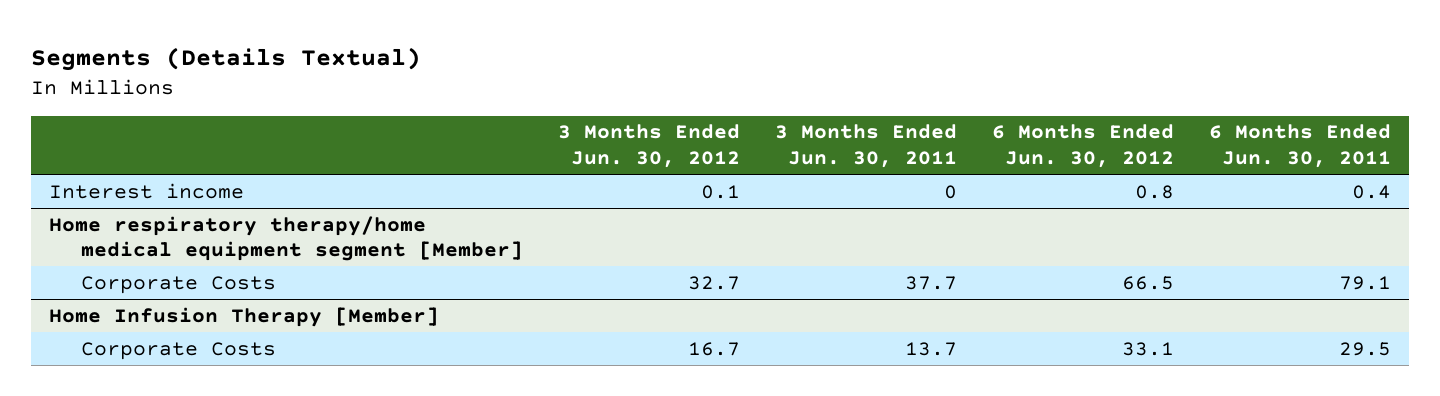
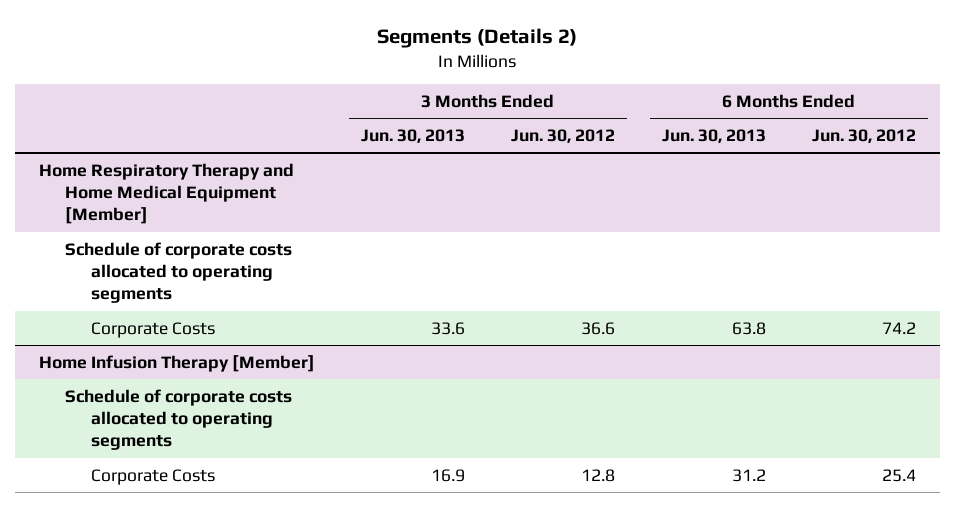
- Segments (Details Textual)
+ Segments (Details 2)
- | 3 Months Ended Jun. 30, 2012 | 3 Months Ended Jun. 30, 2011 | 6 Months Ended Jun. 30, 2012 | 6 Months Ended Jun. 30, 2011
+ | 3 Months Ended Jun. 30, 2013 | 3 Months Ended Jun. 30, 2012 | 6 Months Ended Jun. 30, 2013 | 6 Months Ended Jun. 30, 2012
- Interest income | 0.1 | 0 | 0.8 | 0.4
- Home respiratory therapy/home medical equipment segment [Member]
- Corporate Costs | 32.7 | 37.7 | 66.5 | 79.1
+ Home Respiratory Therapy and Home Medical Equipment [Member]
+ Schedule of corporate costs allocated to operating segments
+ Corporate Costs | 33.6 | 36.6 | 63.8 | 74.2
@ Home Infusion Therapy [Member]
- Corporate Costs | 16.7 | 13.7 | 33.1 | 29.5
+ Schedule of corporate costs allocated to operating segments
+ Corporate Costs | 16.9 | 12.8 | 31.2 | 25.4

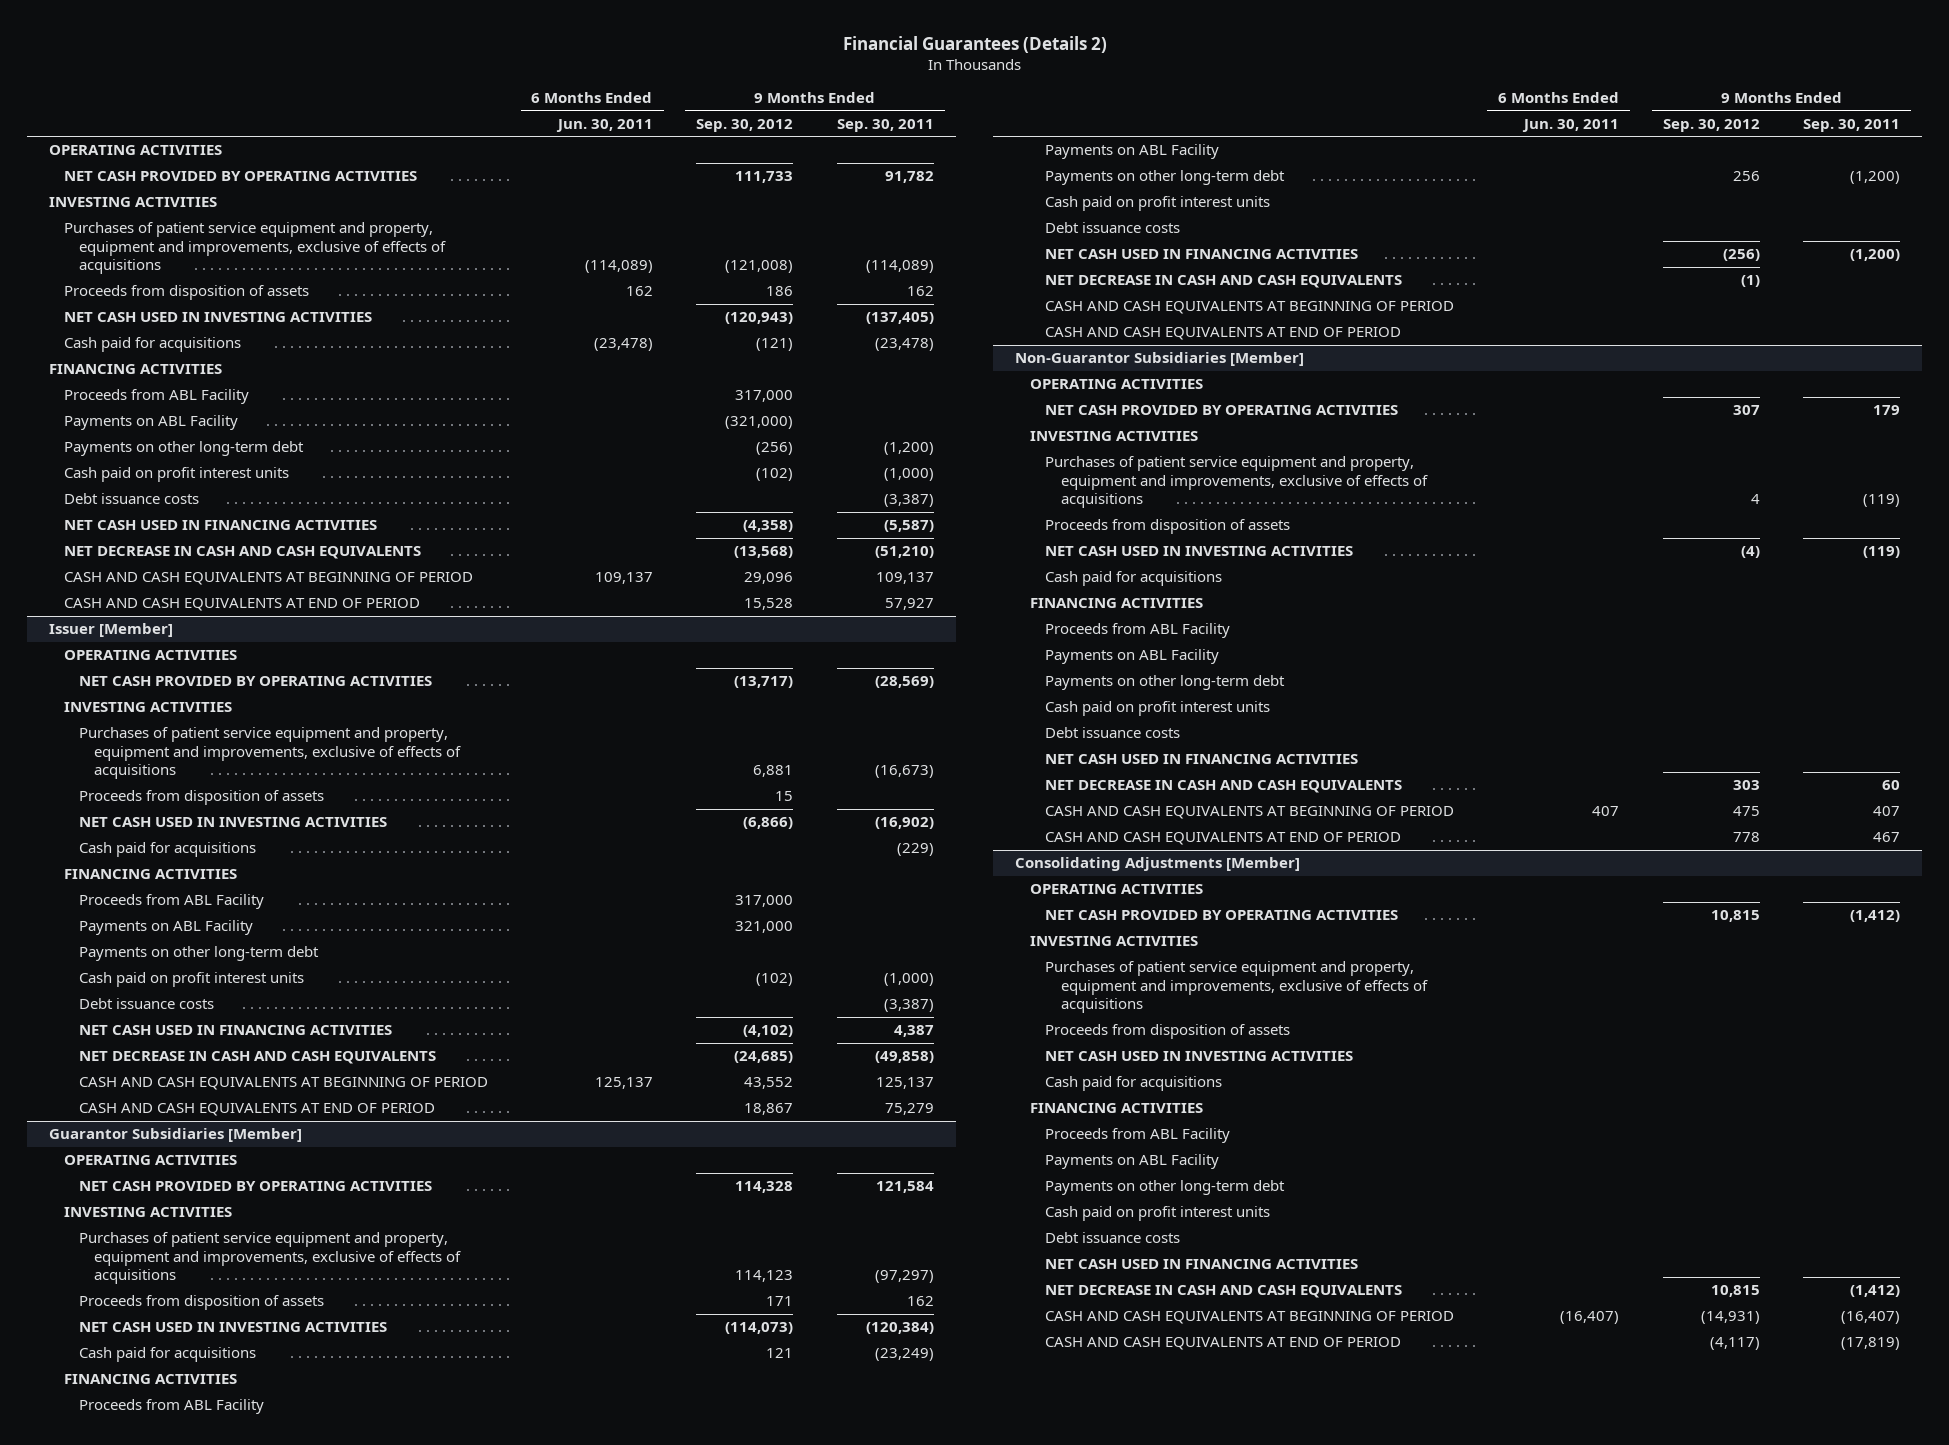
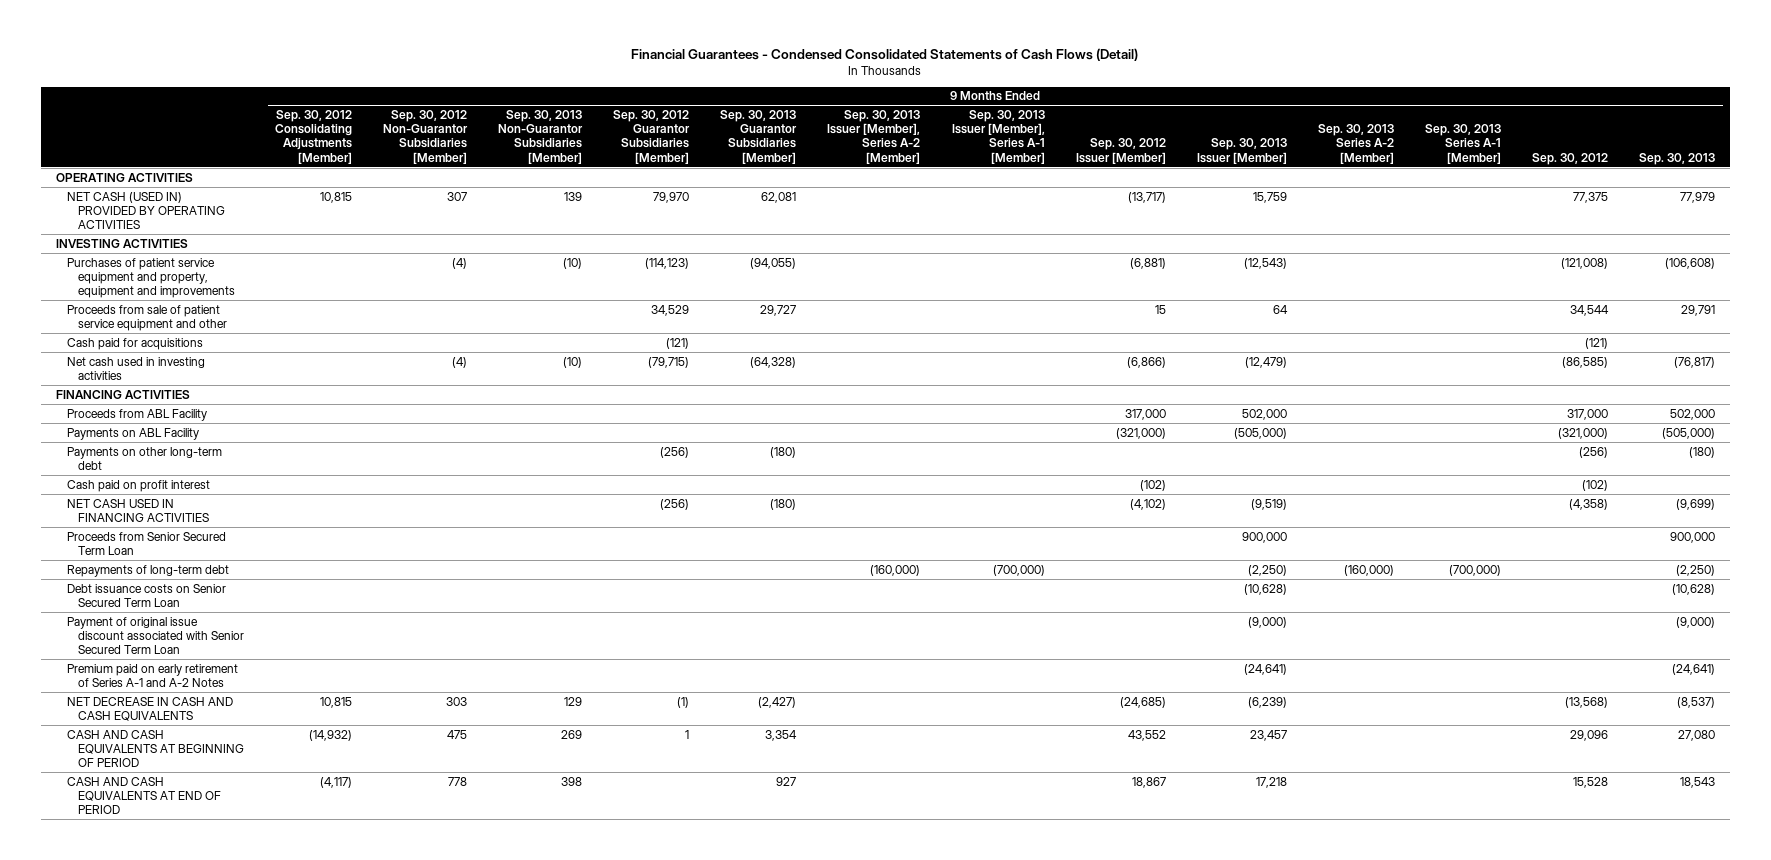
- Financial Guarantees (Details 2)
+ Financial Guarantees - Condensed Consolidated Statements of Cash Flows (Detail)
- | 6 Months Ended Jun. 30, 2011 | 9 Months Ended Sep. 30, 2012 | 9 Months Ended Sep. 30, 2011
+ | 9 Months Ended Sep. 30, 2012 Consolidating Adjustments [Member] | 9 Months Ended Sep. 30, 2012 Non-Guarantor Subsidiaries [Member] | 9 Months Ended Sep. 30, 2013 Non-Guarantor Subsidiaries [Member] | 9 Months Ended Sep. 30, 2012 Guarantor Subsidiaries [Member] | 9 Months Ended Sep. 30, 2013 Guarantor Subsidiaries [Member] | 9 Months Ended Sep. 30, 2013 Issuer [Member], Series A-2 [Member] | 9 Months Ended Sep. 30, 2013 Issuer [Member], Series A-1 [Member] | 9 Months Ended Sep. 30, 2012 Issuer [Member] | 9 Months Ended Sep. 30, 2013 Issuer [Member] | 9 Months Ended Sep. 30, 2013 Series A-2 [Member] | 9 Months Ended Sep. 30, 2013 Series A-1 [Member] | 9 Months Ended Sep. 30, 2012 | 9 Months Ended Sep. 30, 2013
- NET CASH PROVIDED BY OPERATING ACTIVITIES | | 111,733 | 91,782
+ NET CASH (USED IN) PROVIDED BY OPERATING ACTIVITIES | 10,815 | 307 | 139 | 79,970 | 62,081 | | | (13,717) | 15,759 | | | 77,375 | 77,979
- Purchases of patient service equipment and property, equipment and improvements, exclusive of effects of acquisitions | (114,089) | (121,008) | (114,089)
- Proceeds from disposition of assets | 162 | 186 | 162
- NET CASH USED IN INVESTING ACTIVITIES | | (120,943) | (137,405)
+ Purchases of patient service equipment and property, equipment and improvements | | (4) | (10) | (114,123) | (94,055) | | | (6,881) | (12,543) | | | (121,008) | (106,608)
+ Proceeds from sale of patient service equipment and other | | | | 34,529 | 29,727 | | | 15 | 64 | | | 34,544 | 29,791
+ Net cash used in investing activities | | (4) | (10) | (79,715) | (64,328) | | | (6,866) | (12,479) | | | (86,585) | (76,817)
- Cash paid on profit interest units | | (102) | (1,000)
- Debt issuance costs | | | (3,387)
+ Cash paid on profit interest | | | | | | | | (102) | | | | (102) |
+ Proceeds from Senior Secured Term Loan | | | | | | | | | 900,000 | | | | 900,000
+ Repayments of long-term debt | | | | | | (160,000) | (700,000) | | (2,250) | (160,000) | (700,000) | | (2,250)
+ Debt issuance costs on Senior Secured Term Loan | | | | | | | | | (10,628) | | | | (10,628)
+ Payment of original issue discount associated with Senior Secured Term Loan | | | | | | | | | (9,000) | | | | (9,000)
+ Premium paid on early retirement of Series A-1 and A-2 Notes | | | | | | | | | (24,641) | | | | (24,641)
- Issuer [Member]
- OPERATING ACTIVITIES
- NET CASH PROVIDED BY OPERATING ACTIVITIES | | (13,717) | (28,569)
- INVESTING ACTIVITIES
- Purchases of patient service equipment and property, equipment and improvements, exclusive of effects of acquisitions | | 6,881 | (16,673)
- Proceeds from disposition of assets | | 15 |
- NET CASH USED IN INVESTING ACTIVITIES | | (6,866) | (16,902)
- Cash paid for acquisitions | | | (229)
- FINANCING ACTIVITIES
- Proceeds from ABL Facility | | 317,000 |
- Payments on ABL Facility | | 321,000 |
- Payments on other long-term debt
- Cash paid on profit interest units | | (102) | (1,000)
- Debt issuance costs | | | (3,387)
- NET CASH USED IN FINANCING ACTIVITIES | | (4,102) | 4,387
- NET DECREASE IN CASH AND CASH EQUIVALENTS | | (24,685) | (49,858)
- CASH AND CASH EQUIVALENTS AT BEGINNING OF PERIOD | 125,137 | 43,552 | 125,137
- CASH AND CASH EQUIVALENTS AT END OF PERIOD | | 18,867 | 75,279
- Guarantor Subsidiaries [Member]
- OPERATING ACTIVITIES
- NET CASH PROVIDED BY OPERATING ACTIVITIES | | 114,328 | 121,584
- INVESTING ACTIVITIES
- Purchases of patient service equipment and property, equipment and improvements, exclusive of effects of acquisitions | | 114,123 | (97,297)
- Proceeds from disposition of assets | | 171 | 162
- NET CASH USED IN INVESTING ACTIVITIES | | (114,073) | (120,384)
- Cash paid for acquisitions | | 121 | (23,249)
- FINANCING ACTIVITIES
- Proceeds from ABL Facility
- Payments on ABL Facility
- Payments on other long-term debt | | 256 | (1,200)
- Cash paid on profit interest units
- Debt issuance costs
- NET CASH USED IN FINANCING ACTIVITIES | | (256) | (1,200)
- NET DECREASE IN CASH AND CASH EQUIVALENTS | | (1) |
- CASH AND CASH EQUIVALENTS AT BEGINNING OF PERIOD
- CASH AND CASH EQUIVALENTS AT END OF PERIOD
- Non-Guarantor Subsidiaries [Member]
- OPERATING ACTIVITIES
- NET CASH PROVIDED BY OPERATING ACTIVITIES | | 307 | 179
- INVESTING ACTIVITIES
- Purchases of patient service equipment and property, equipment and improvements, exclusive of effects of acquisitions | | 4 | (119)
- Proceeds from disposition of assets
- NET CASH USED IN INVESTING ACTIVITIES | | (4) | (119)
- Cash paid for acquisitions
- FINANCING ACTIVITIES
- Proceeds from ABL Facility
- Payments on ABL Facility
- Payments on other long-term debt
- Cash paid on profit interest units
- Debt issuance costs
- NET CASH USED IN FINANCING ACTIVITIES
- NET DECREASE IN CASH AND CASH EQUIVALENTS | | 303 | 60
- CASH AND CASH EQUIVALENTS AT BEGINNING OF PERIOD | 407 | 475 | 407
- CASH AND CASH EQUIVALENTS AT END OF PERIOD | | 778 | 467
- Consolidating Adjustments [Member]
- OPERATING ACTIVITIES
- NET CASH PROVIDED BY OPERATING ACTIVITIES | | 10,815 | (1,412)
- INVESTING ACTIVITIES
- Purchases of patient service equipment and property, equipment and improvements, exclusive of effects of acquisitions
- Proceeds from disposition of assets
- NET CASH USED IN INVESTING ACTIVITIES
- Cash paid for acquisitions
- FINANCING ACTIVITIES
- Proceeds from ABL Facility
- Payments on ABL Facility
- Payments on other long-term debt
- Cash paid on profit interest units
- Debt issuance costs
- NET CASH USED IN FINANCING ACTIVITIES
- NET DECREASE IN CASH AND CASH EQUIVALENTS | | 10,815 | (1,412)
- CASH AND CASH EQUIVALENTS AT BEGINNING OF PERIOD | (16,407) | (14,931) | (16,407)
- CASH AND CASH EQUIVALENTS AT END OF PERIOD | | (4,117) | (17,819)

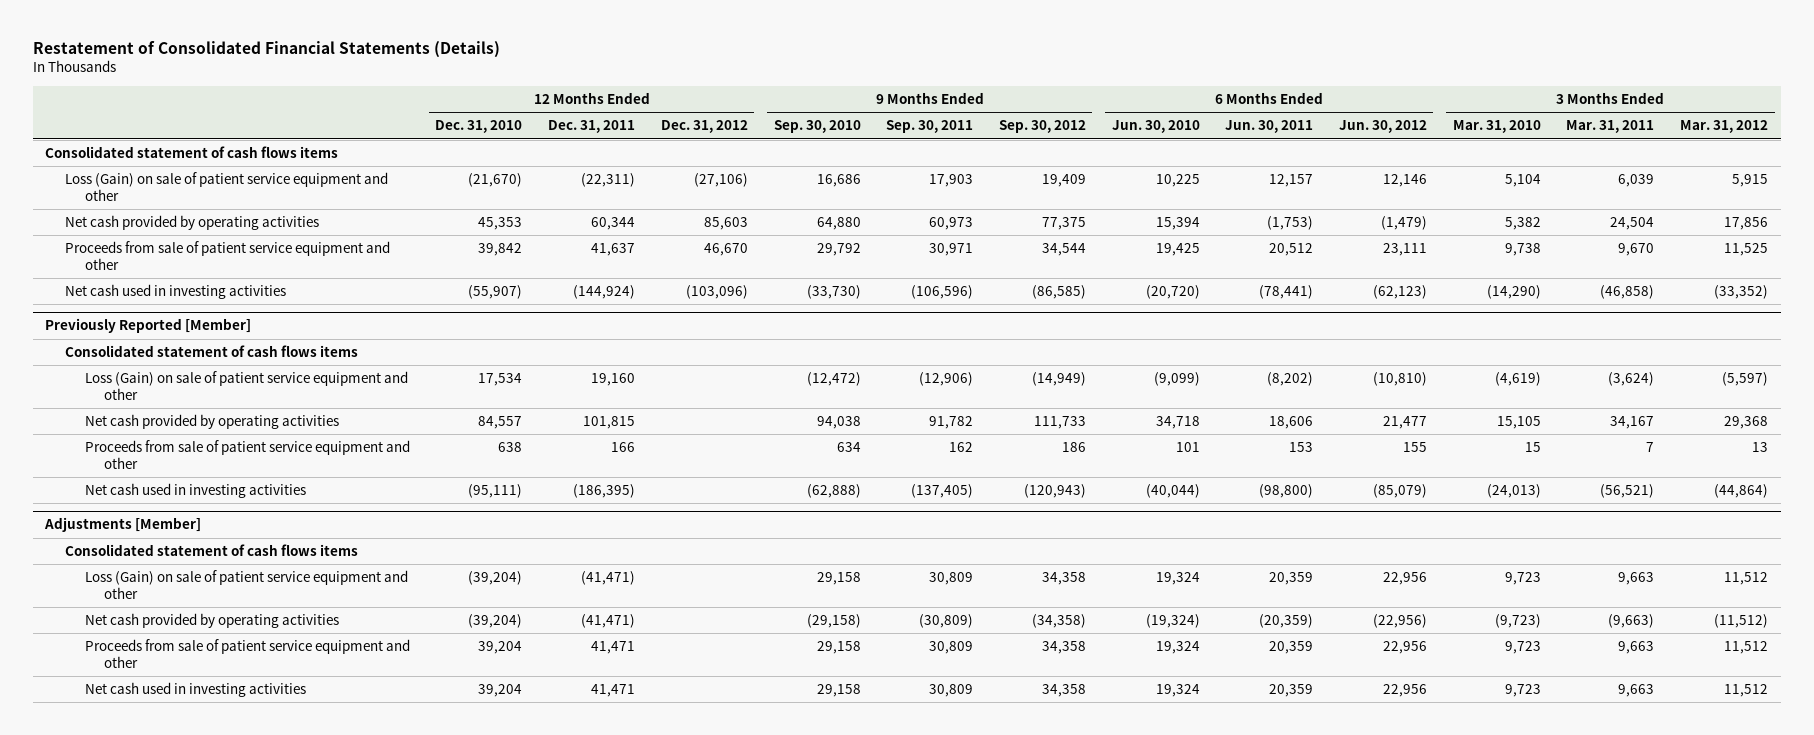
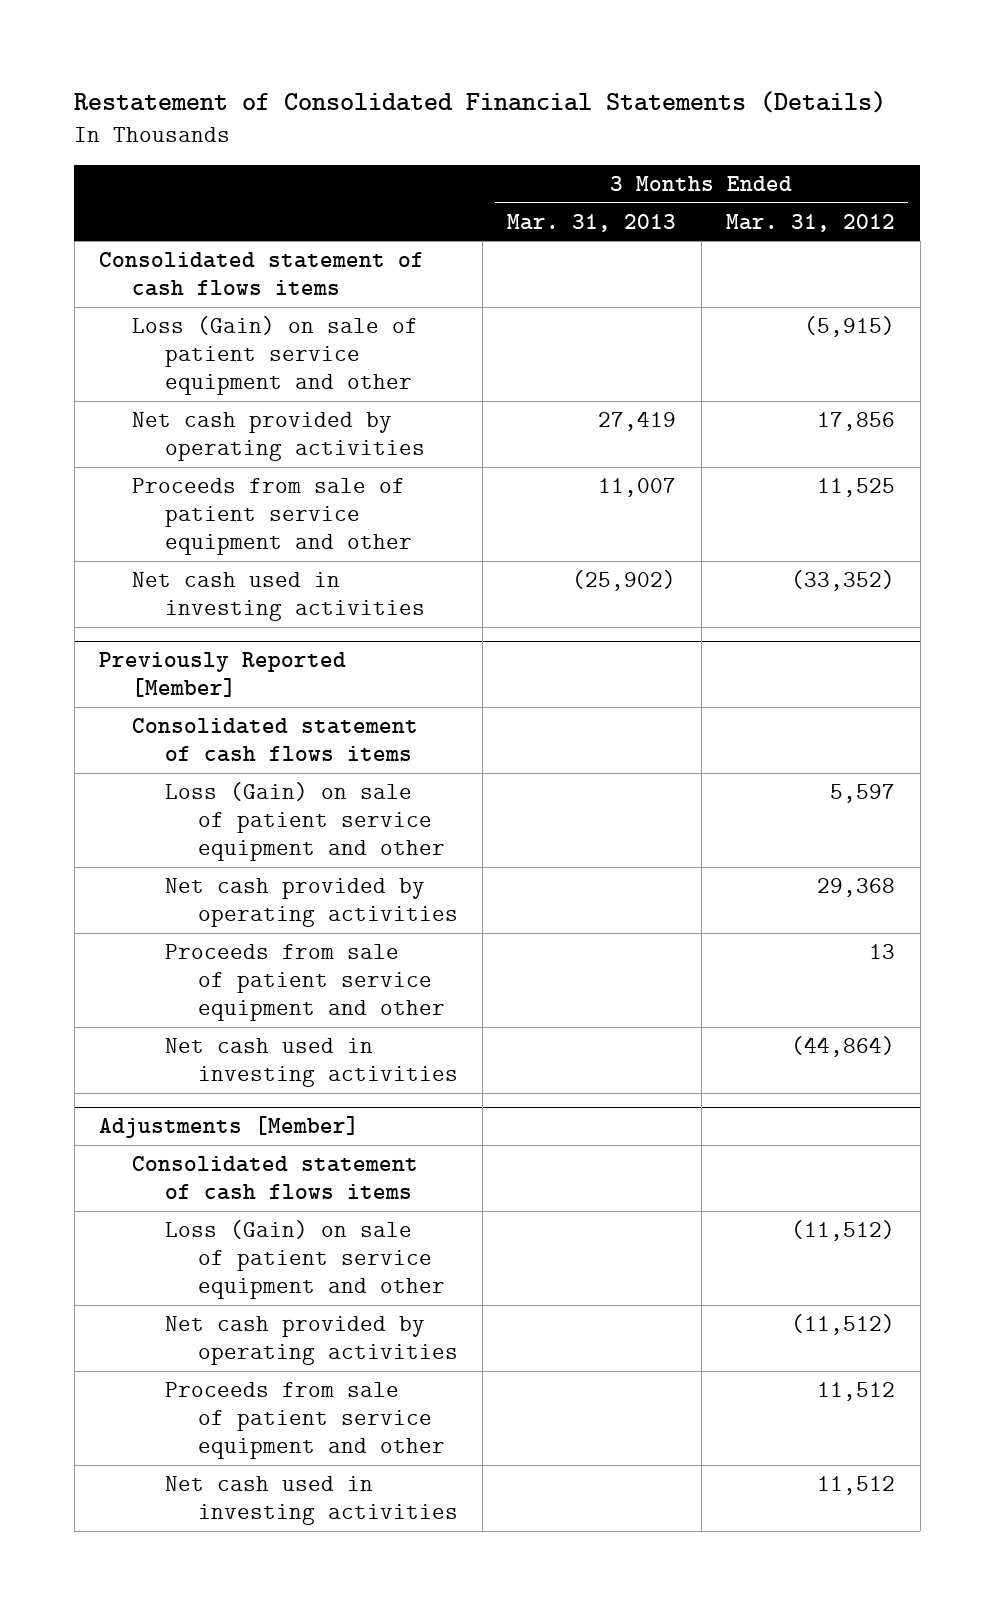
- | 12 Months Ended Dec. 31, 2010 | 12 Months Ended Dec. 31, 2011 | 12 Months Ended Dec. 31, 2012 | 9 Months Ended Sep. 30, 2010 | 9 Months Ended Sep. 30, 2011 | 9 Months Ended Sep. 30, 2012 | 6 Months Ended Jun. 30, 2010 | 6 Months Ended Jun. 30, 2011 | 6 Months Ended Jun. 30, 2012 | 3 Months Ended Mar. 31, 2010 | 3 Months Ended Mar. 31, 2011 | 3 Months Ended Mar. 31, 2012
+ | 3 Months Ended Mar. 31, 2013 | 3 Months Ended Mar. 31, 2012
- Loss (Gain) on sale of patient service equipment and other | (21,670) | (22,311) | (27,106) | 16,686 | 17,903 | 19,409 | 10,225 | 12,157 | 12,146 | 5,104 | 6,039 | 5,915
+ Loss (Gain) on sale of patient service equipment and other | | (5,915)
@ Previously Reported [Member]
- Loss (Gain) on sale of patient service equipment and other | 17,534 | 19,160 | | (12,472) | (12,906) | (14,949) | (9,099) | (8,202) | (10,810) | (4,619) | (3,624) | (5,597)
+ Loss (Gain) on sale of patient service equipment and other | | 5,597
@ Adjustments [Member]
- Loss (Gain) on sale of patient service equipment and other | (39,204) | (41,471) | | 29,158 | 30,809 | 34,358 | 19,324 | 20,359 | 22,956 | 9,723 | 9,663 | 11,512
+ Loss (Gain) on sale of patient service equipment and other | | (11,512)

